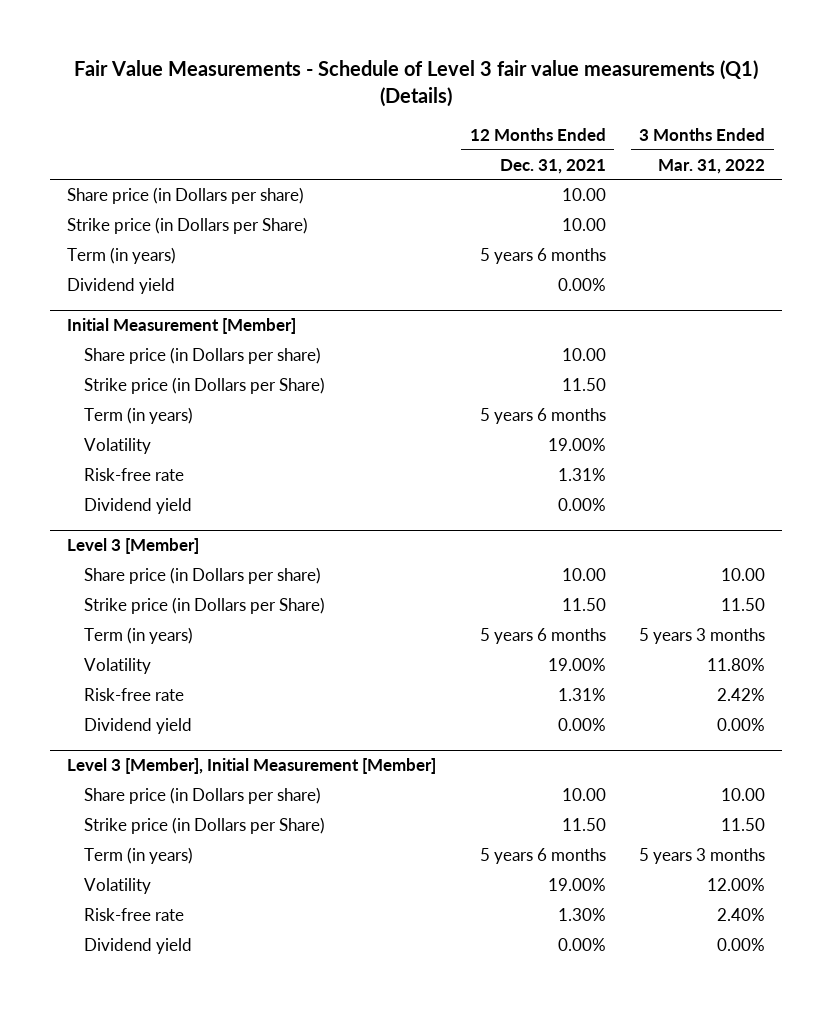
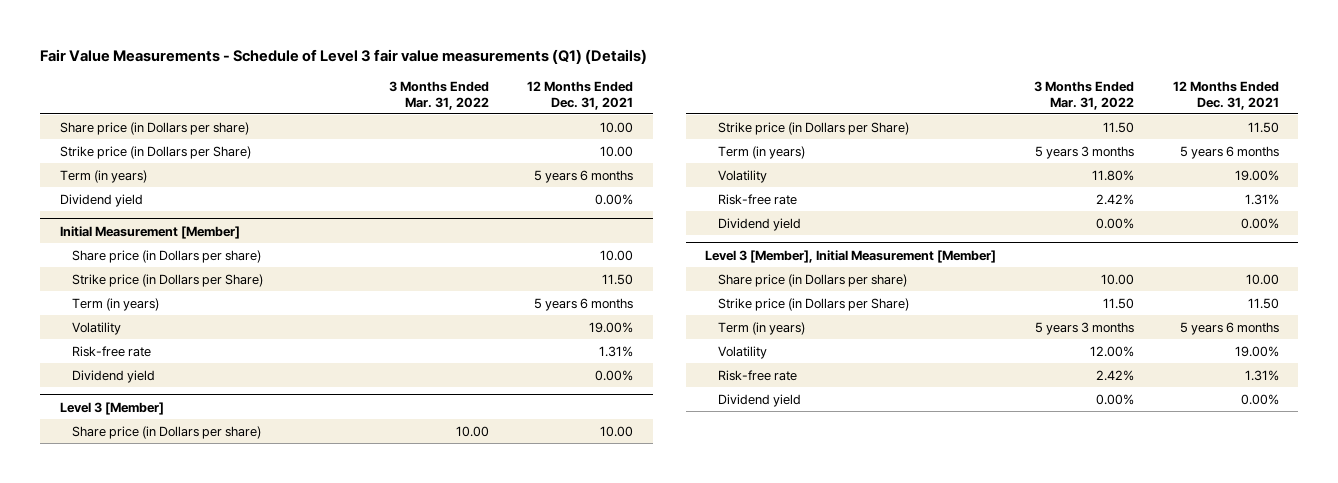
- | 12 Months Ended Dec. 31, 2021 | 3 Months Ended Mar. 31, 2022
+ | 3 Months Ended Mar. 31, 2022 | 12 Months Ended Dec. 31, 2021
@ Level 3 [Member], Initial Measurement [Member]
- Risk-free rate | 1.30% | 2.40%
+ Risk-free rate | 2.42% | 1.31%

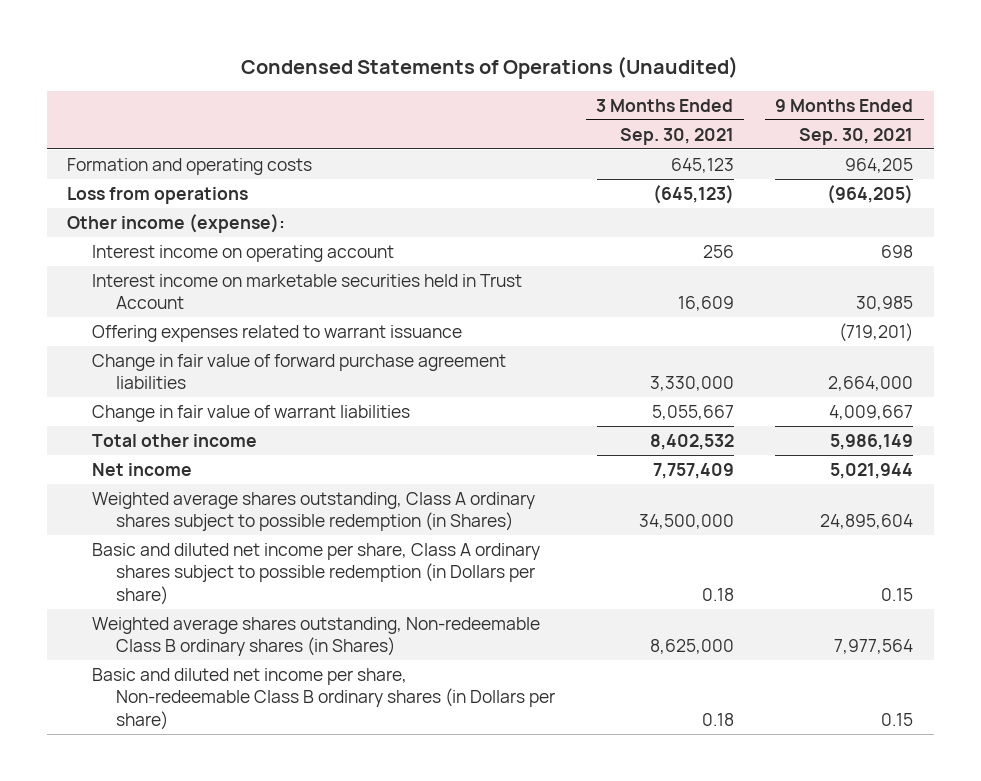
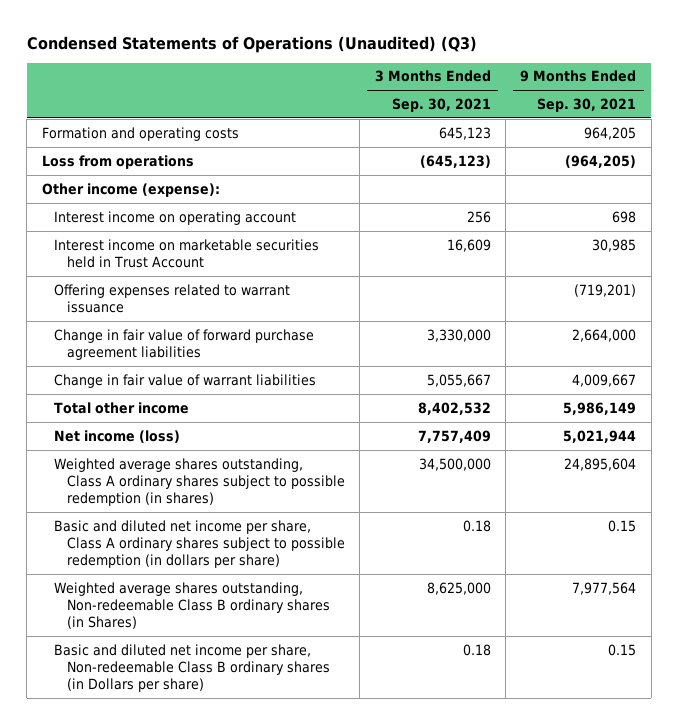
- Condensed Statements of Operations (Unaudited)
+ Condensed Statements of Operations (Unaudited) (Q3)
- Net income | 7,757,409 | 5,021,944
- Weighted average shares outstanding, Class A ordinary shares subject to possible redemption (in Shares) | 34,500,000 | 24,895,604
- Basic and diluted net income per share, Class A ordinary shares subject to possible redemption (in Dollars per share) | 0.18 | 0.15
+ Net income (loss) | 7,757,409 | 5,021,944
+ Weighted average shares outstanding, Class A ordinary shares subject to possible redemption (in shares) | 34,500,000 | 24,895,604
+ Basic and diluted net income per share, Class A ordinary shares subject to possible redemption (in dollars per share) | 0.18 | 0.15

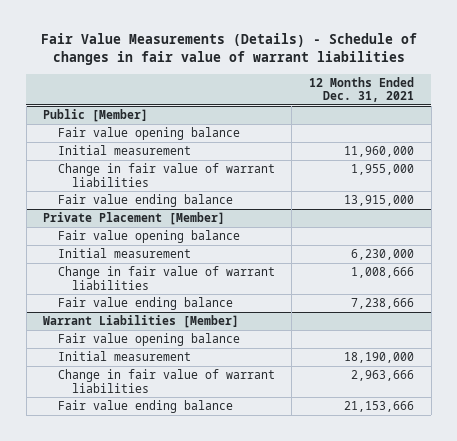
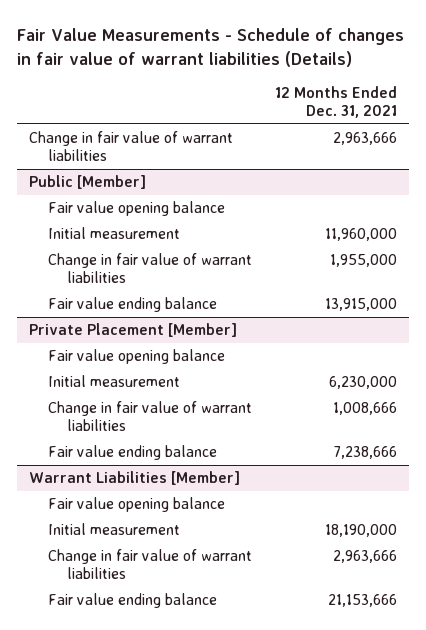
- Fair Value Measurements (Details) - Schedule of changes in fair value of warrant liabilities
+ Fair Value Measurements - Schedule of changes in fair value of warrant liabilities (Details)
+ Change in fair value of warrant liabilities | 2,963,666

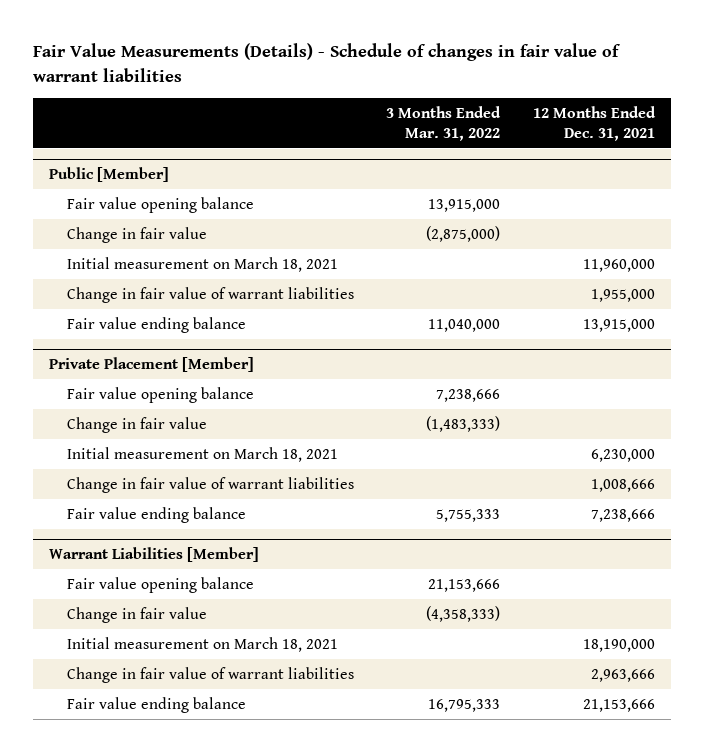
- Fair Value Measurements - Schedule of changes in fair value of warrant liabilities (Details)
+ Fair Value Measurements (Details) - Schedule of changes in fair value of warrant liabilities
- | 12 Months Ended Dec. 31, 2021
+ | 3 Months Ended Mar. 31, 2022 | 12 Months Ended Dec. 31, 2021
- Change in fair value of warrant liabilities | 2,963,666
@ Public [Member]
- Initial measurement | 11,960,000
+ Change in fair value | (2,875,000) |
+ Initial measurement on March 18, 2021 | | 11,960,000
@ Private Placement [Member]
- Initial measurement | 6,230,000
+ Change in fair value | (1,483,333) |
+ Initial measurement on March 18, 2021 | | 6,230,000
@ Warrant Liabilities [Member]
- Initial measurement | 18,190,000
+ Change in fair value | (4,358,333) |
+ Initial measurement on March 18, 2021 | | 18,190,000

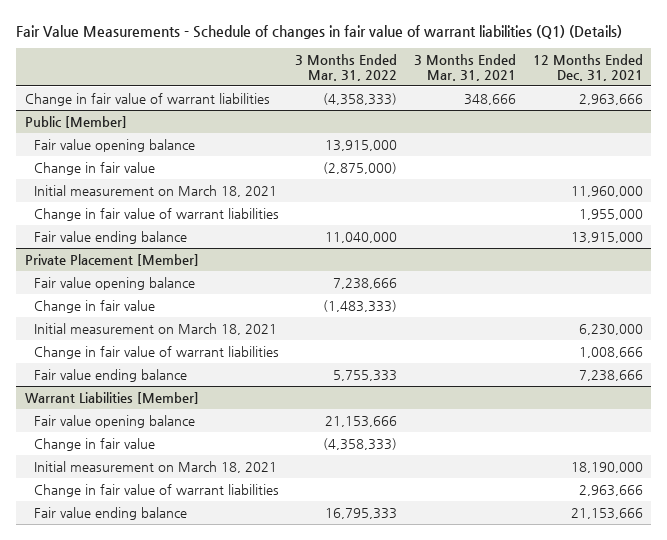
- Fair Value Measurements (Details) - Schedule of changes in fair value of warrant liabilities
+ Fair Value Measurements - Schedule of changes in fair value of warrant liabilities (Q1) (Details)
- | 3 Months Ended Mar. 31, 2022 | 12 Months Ended Dec. 31, 2021
+ | 3 Months Ended Mar. 31, 2022 | 3 Months Ended Mar. 31, 2021 | 12 Months Ended Dec. 31, 2021
+ Change in fair value of warrant liabilities | (4,358,333) | 348,666 | 2,963,666

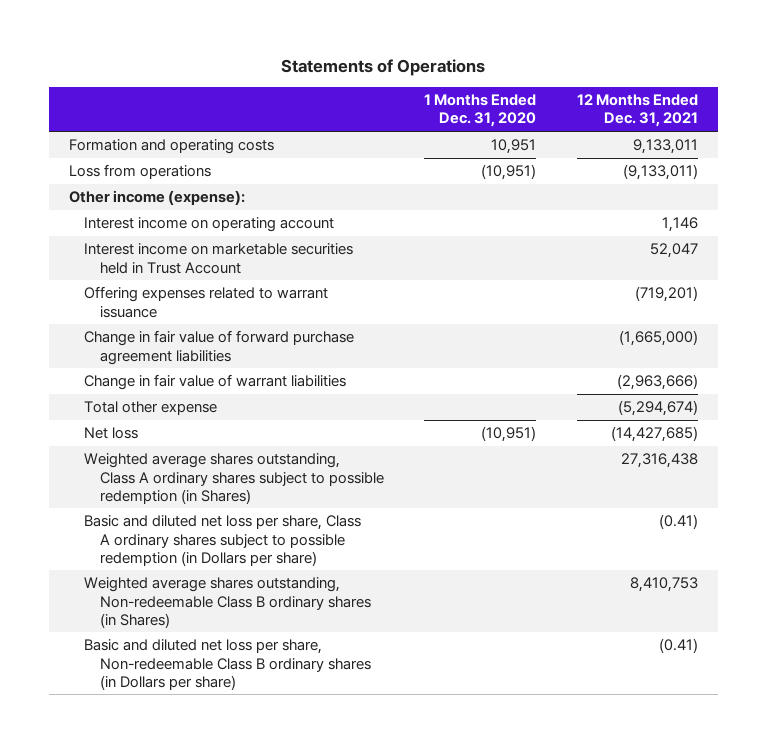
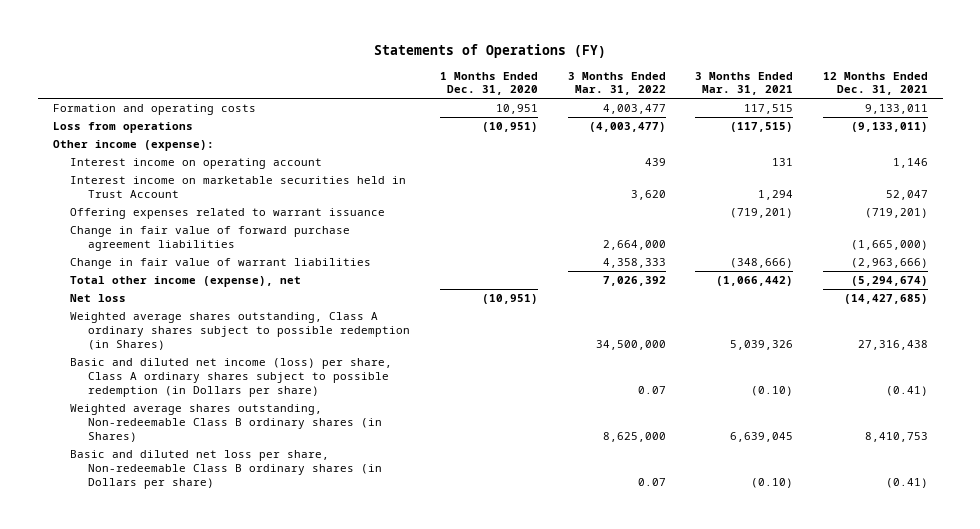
- Statements of Operations
+ Statements of Operations (FY)
- | 1 Months Ended Dec. 31, 2020 | 12 Months Ended Dec. 31, 2021
+ | 1 Months Ended Dec. 31, 2020 | 3 Months Ended Mar. 31, 2022 | 3 Months Ended Mar. 31, 2021 | 12 Months Ended Dec. 31, 2021
- Total other expense | | (5,294,674)
+ Total other income (expense), net | | 7,026,392 | (1,066,442) | (5,294,674)
- Basic and diluted net loss per share, Class A ordinary shares subject to possible redemption (in Dollars per share) | | (0.41)
+ Basic and diluted net income (loss) per share, Class A ordinary shares subject to possible redemption (in Dollars per share) | | 0.07 | (0.10) | (0.41)

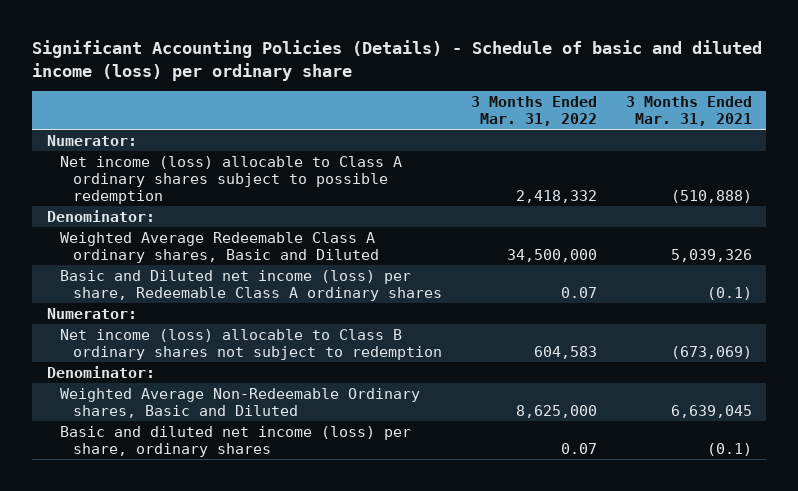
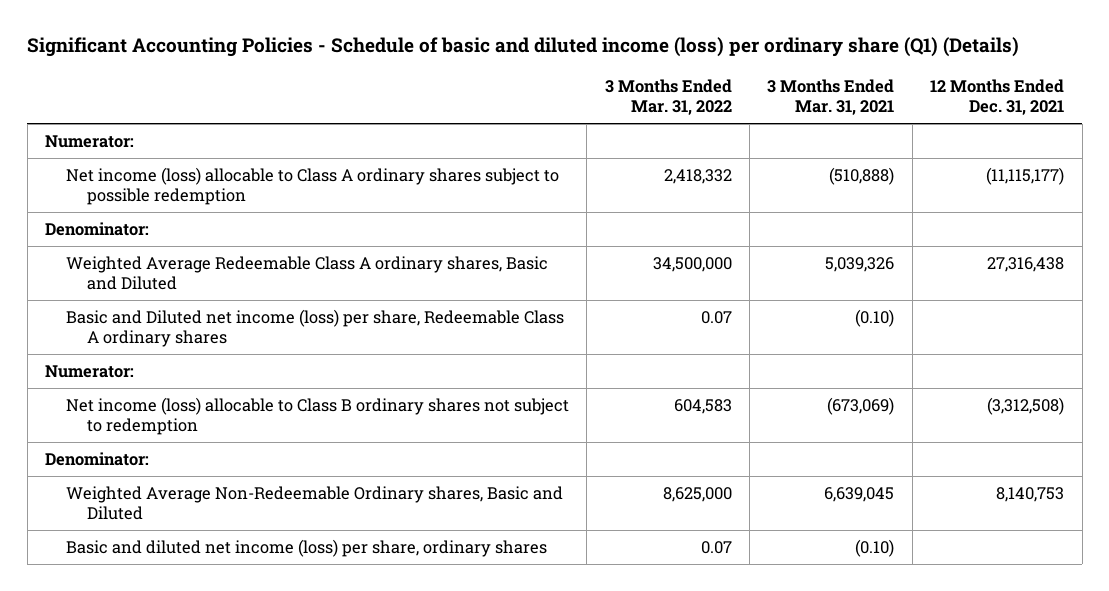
- Significant Accounting Policies (Details) - Schedule of basic and diluted income (loss) per ordinary share
+ Significant Accounting Policies - Schedule of basic and diluted income (loss) per ordinary share (Q1) (Details)
- | 3 Months Ended Mar. 31, 2022 | 3 Months Ended Mar. 31, 2021
+ | 3 Months Ended Mar. 31, 2022 | 3 Months Ended Mar. 31, 2021 | 12 Months Ended Dec. 31, 2021
- Basic and Diluted net income (loss) per share, Redeemable Class A ordinary shares | 0.07 | (0.1)
+ Basic and Diluted net income (loss) per share, Redeemable Class A ordinary shares | 0.07 | (0.10) |
- Basic and diluted net income (loss) per share, ordinary shares | 0.07 | (0.1)
+ Basic and diluted net income (loss) per share, ordinary shares | 0.07 | (0.10) |

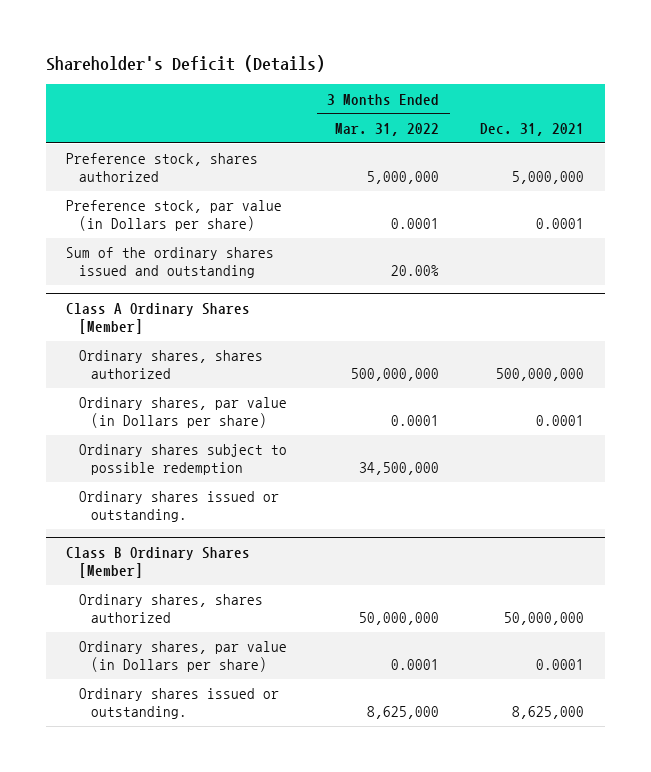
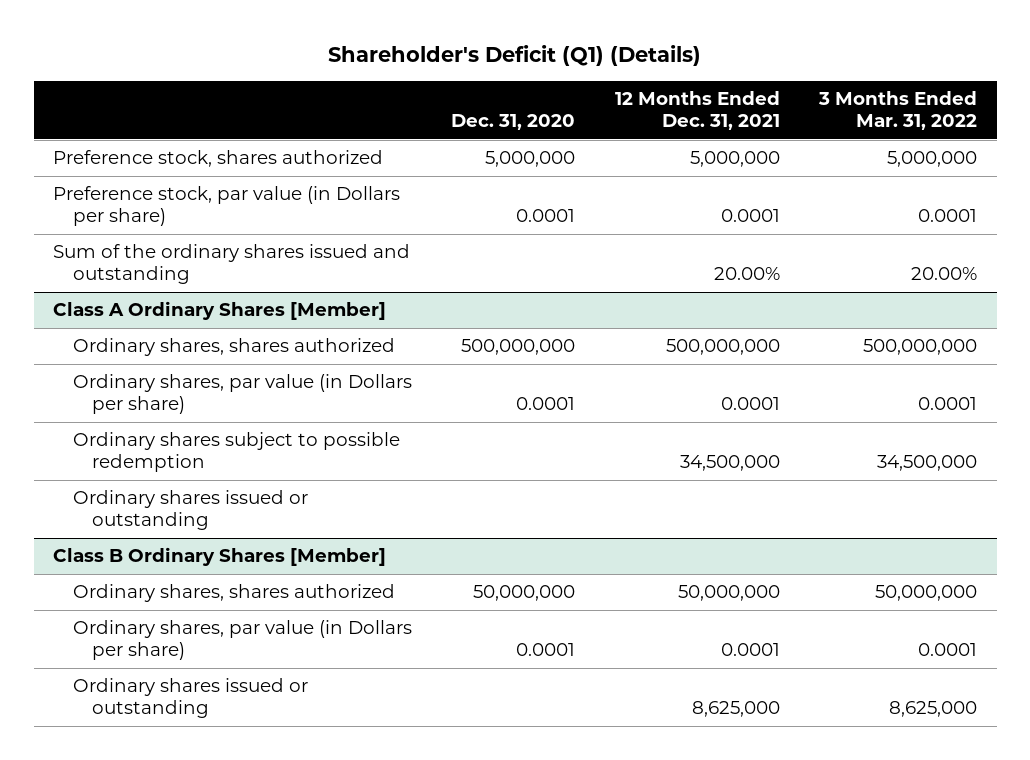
- Shareholder's Deficit (Details)
+ Shareholder's Deficit (Q1) (Details)
- | 3 Months Ended Mar. 31, 2022 | Dec. 31, 2021
+ | Dec. 31, 2020 | 12 Months Ended Dec. 31, 2021 | 3 Months Ended Mar. 31, 2022
@ Class A Ordinary Shares [Member]
- Ordinary shares issued or outstanding.
+ Ordinary shares issued or outstanding
@ Class B Ordinary Shares [Member]
- Ordinary shares issued or outstanding. | 8,625,000 | 8,625,000
+ Ordinary shares issued or outstanding | | 8,625,000 | 8,625,000

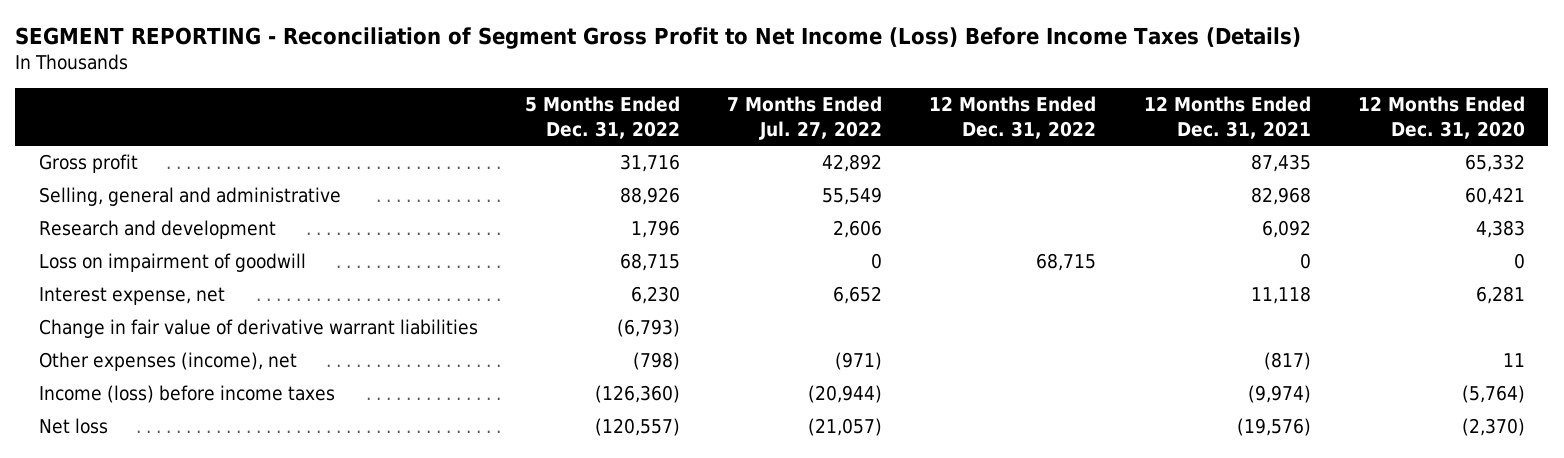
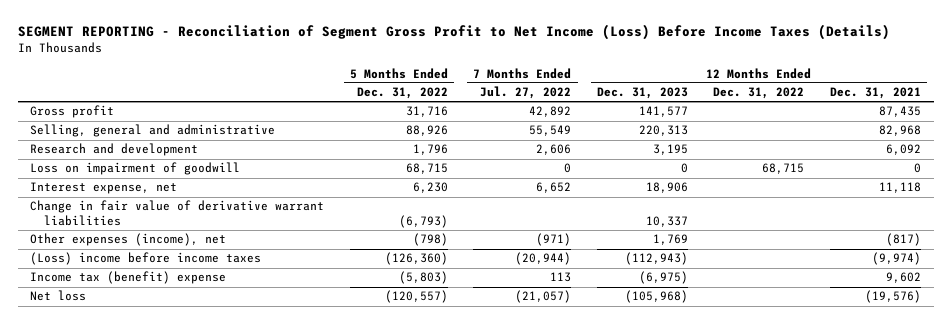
- | 5 Months Ended Dec. 31, 2022 | 7 Months Ended Jul. 27, 2022 | 12 Months Ended Dec. 31, 2022 | 12 Months Ended Dec. 31, 2021 | 12 Months Ended Dec. 31, 2020
+ | 5 Months Ended Dec. 31, 2022 | 7 Months Ended Jul. 27, 2022 | 12 Months Ended Dec. 31, 2023 | 12 Months Ended Dec. 31, 2022 | 12 Months Ended Dec. 31, 2021
- Income (loss) before income taxes | (126,360) | (20,944) | | (9,974) | (5,764)
+ (Loss) income before income taxes | (126,360) | (20,944) | (112,943) | | (9,974)
+ Income tax (benefit) expense | (5,803) | 113 | (6,975) | | 9,602

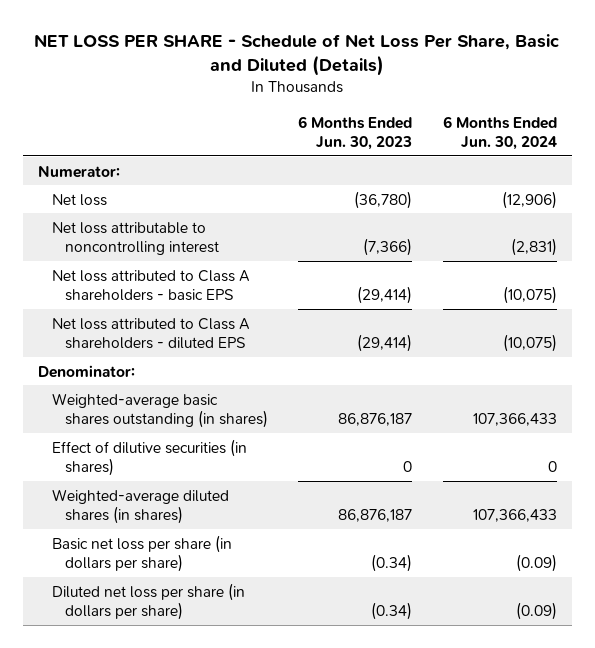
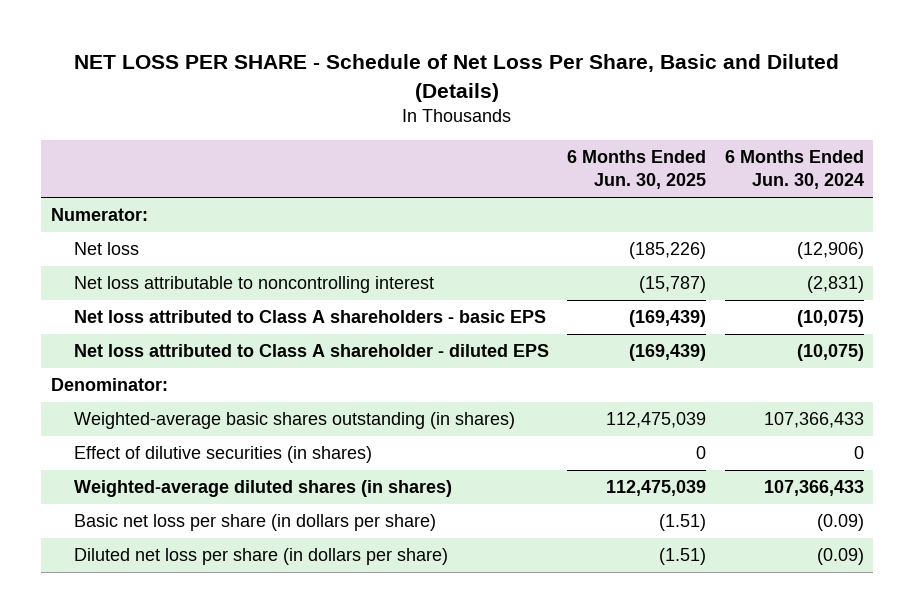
- | 6 Months Ended Jun. 30, 2023 | 6 Months Ended Jun. 30, 2024
+ | 6 Months Ended Jun. 30, 2025 | 6 Months Ended Jun. 30, 2024
- Net loss attributed to Class A shareholders - diluted EPS | (29,414) | (10,075)
+ Net loss attributed to Class A shareholder - diluted EPS | (169,439) | (10,075)

